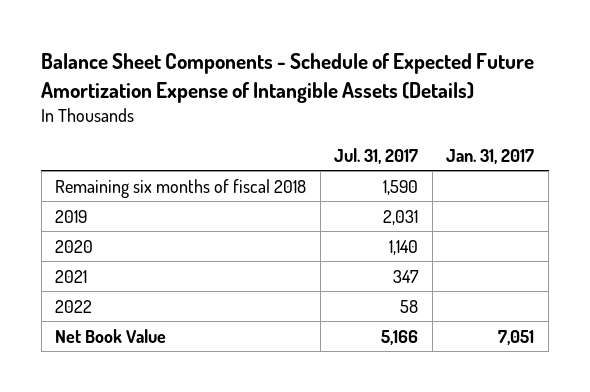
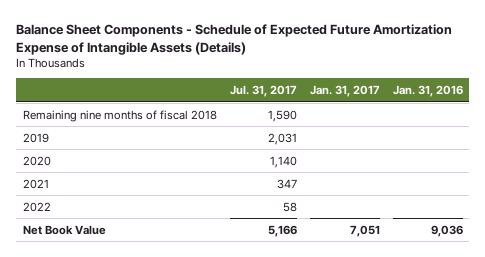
- | Jul. 31, 2017 | Jan. 31, 2017
+ | Jul. 31, 2017 | Jan. 31, 2017 | Jan. 31, 2016
- Remaining six months of fiscal 2018 | 1,590 |
+ Remaining nine months of fiscal 2018 | 1,590 | |

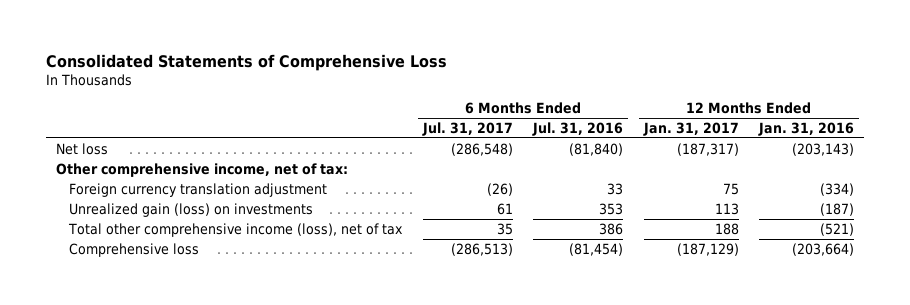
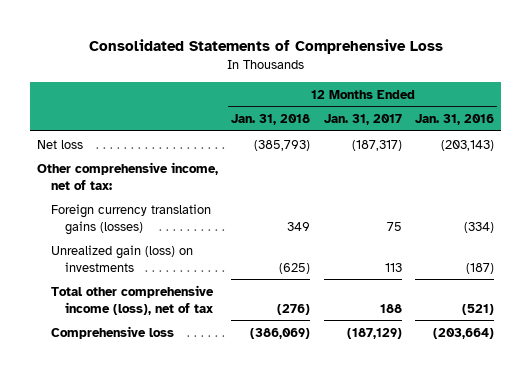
- | 6 Months Ended Jul. 31, 2017 | 6 Months Ended Jul. 31, 2016 | 12 Months Ended Jan. 31, 2017 | 12 Months Ended Jan. 31, 2016
+ | 12 Months Ended Jan. 31, 2018 | 12 Months Ended Jan. 31, 2017 | 12 Months Ended Jan. 31, 2016
- Foreign currency translation adjustment | (26) | 33 | 75 | (334)
+ Foreign currency translation gains (losses) | 349 | 75 | (334)

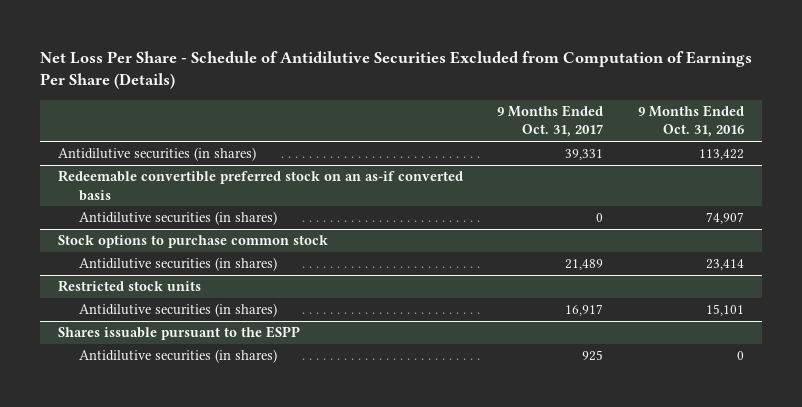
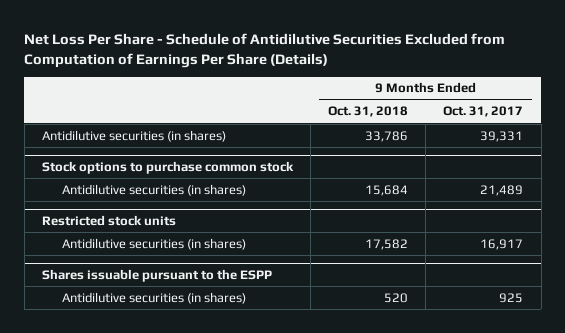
- | 9 Months Ended Oct. 31, 2017 | 9 Months Ended Oct. 31, 2016
+ | 9 Months Ended Oct. 31, 2018 | 9 Months Ended Oct. 31, 2017
- Redeemable convertible preferred stock on an as-if converted basis
- Antidilutive securities (in shares) | 0 | 74,907

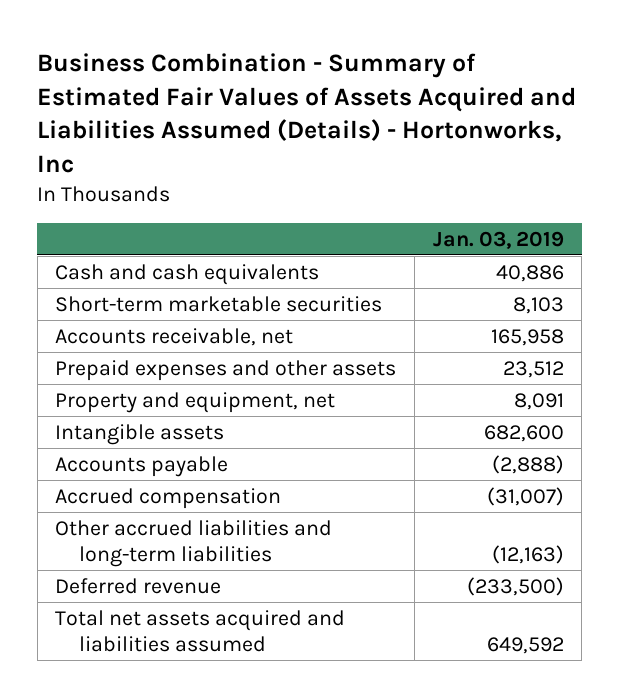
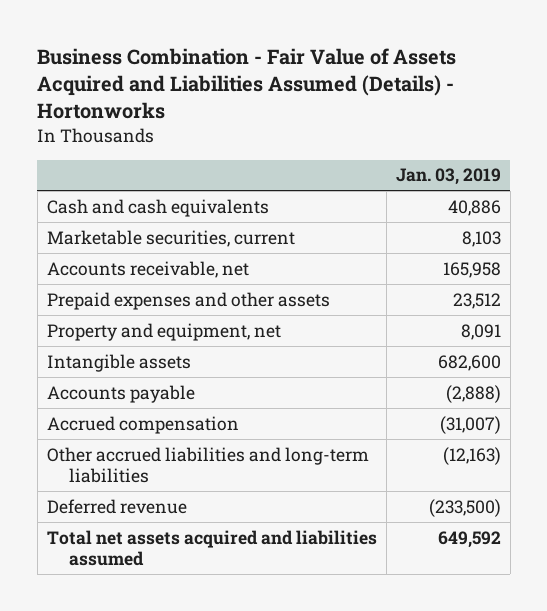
- Business Combination - Summary of Estimated Fair Values of Assets Acquired and Liabilities Assumed (Details) - Hortonworks, Inc
+ Business Combination - Fair Value of Assets Acquired and Liabilities Assumed (Details) - Hortonworks
- Short-term marketable securities | 8,103
+ Marketable securities, current | 8,103

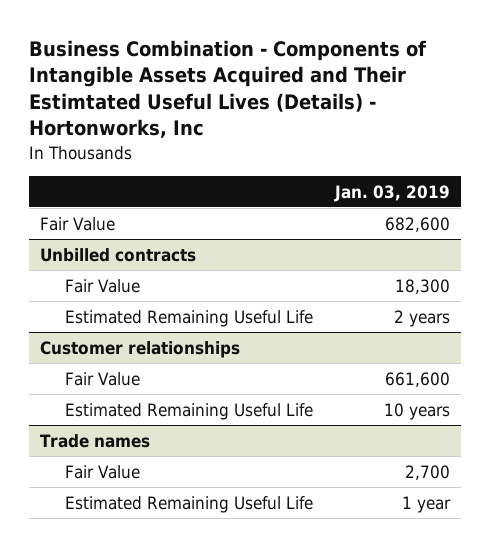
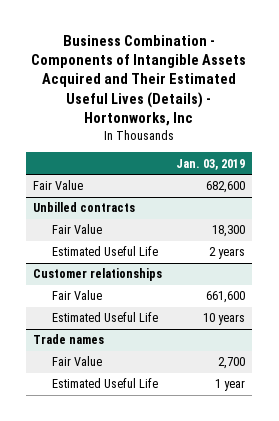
- Business Combination - Components of Intangible Assets Acquired and Their Estimtated Useful Lives (Details) - Hortonworks, Inc
+ Business Combination - Components of Intangible Assets Acquired and Their Estimated Useful Lives (Details) - Hortonworks, Inc
@ Unbilled contracts
- Estimated Remaining Useful Life | 2 years
+ Estimated Useful Life | 2 years
@ Customer relationships
- Estimated Remaining Useful Life | 10 years
+ Estimated Useful Life | 10 years
@ Trade names
- Estimated Remaining Useful Life | 1 year
+ Estimated Useful Life | 1 year

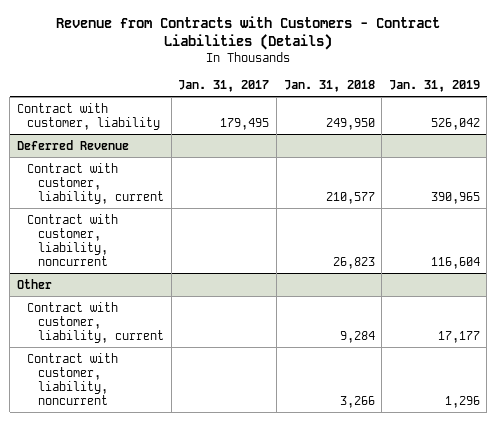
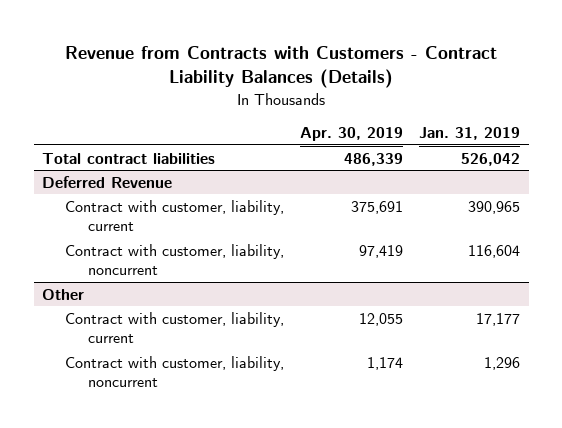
- Revenue from Contracts with Customers - Contract Liabilities (Details)
+ Revenue from Contracts with Customers - Contract Liability Balances (Details)
- | Jan. 31, 2017 | Jan. 31, 2018 | Jan. 31, 2019
+ | Apr. 30, 2019 | Jan. 31, 2019
- Contract with customer, liability | 179,495 | 249,950 | 526,042
+ Total contract liabilities | 486,339 | 526,042

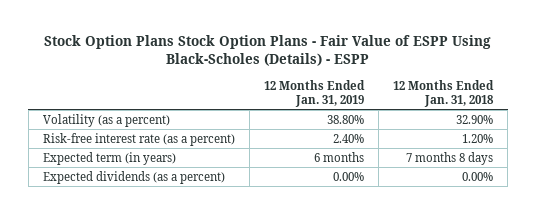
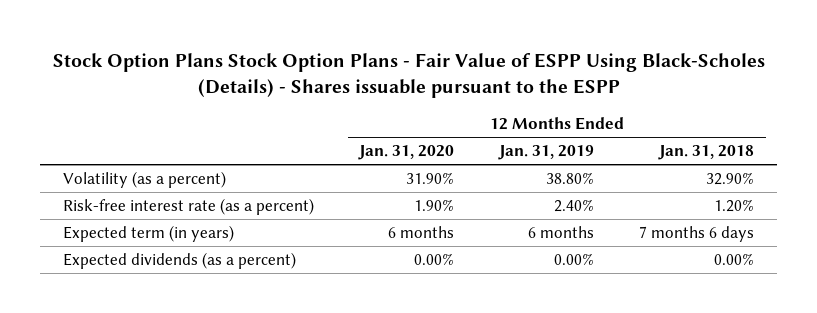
- Stock Option Plans Stock Option Plans - Fair Value of ESPP Using Black-Scholes (Details) - ESPP
+ Stock Option Plans Stock Option Plans - Fair Value of ESPP Using Black-Scholes (Details) - Shares issuable pursuant to the ESPP
- | 12 Months Ended Jan. 31, 2019 | 12 Months Ended Jan. 31, 2018
+ | 12 Months Ended Jan. 31, 2020 | 12 Months Ended Jan. 31, 2019 | 12 Months Ended Jan. 31, 2018
- Expected term (in years) | 6 months | 7 months 8 days
+ Expected term (in years) | 6 months | 6 months | 7 months 6 days

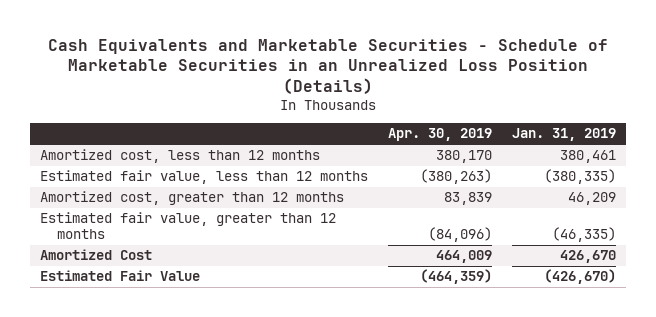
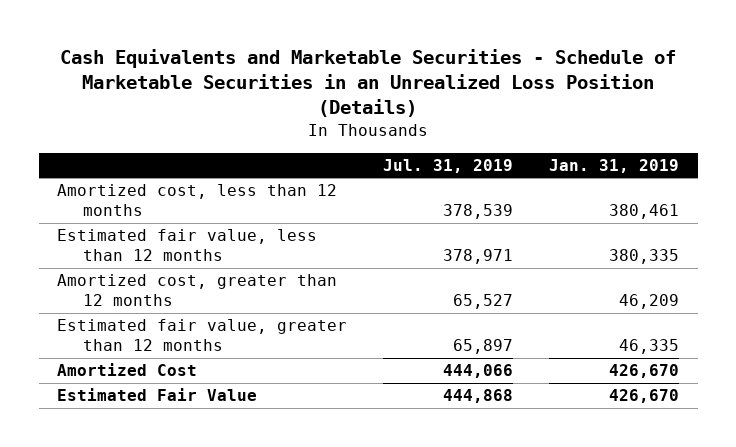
- | Apr. 30, 2019 | Jan. 31, 2019
+ | Jul. 31, 2019 | Jan. 31, 2019
- Estimated fair value, less than 12 months | (380,263) | (380,335)
+ Estimated fair value, less than 12 months | 378,971 | 380,335
- Estimated fair value, greater than 12 months | (84,096) | (46,335)
+ Estimated fair value, greater than 12 months | 65,897 | 46,335
- Estimated Fair Value | (464,359) | (426,670)
+ Estimated Fair Value | 444,868 | 426,670

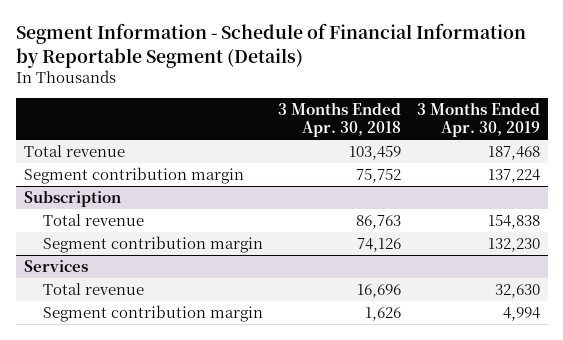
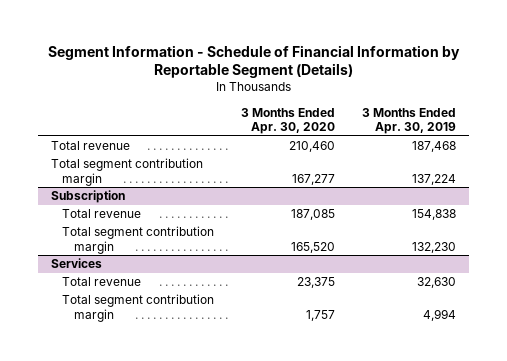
- | 3 Months Ended Apr. 30, 2018 | 3 Months Ended Apr. 30, 2019
+ | 3 Months Ended Apr. 30, 2020 | 3 Months Ended Apr. 30, 2019
- Segment contribution margin | 75,752 | 137,224
+ Total segment contribution margin | 167,277 | 137,224
@ Subscription
- Segment contribution margin | 74,126 | 132,230
+ Total segment contribution margin | 165,520 | 132,230
@ Services
- Segment contribution margin | 1,626 | 4,994
+ Total segment contribution margin | 1,757 | 4,994

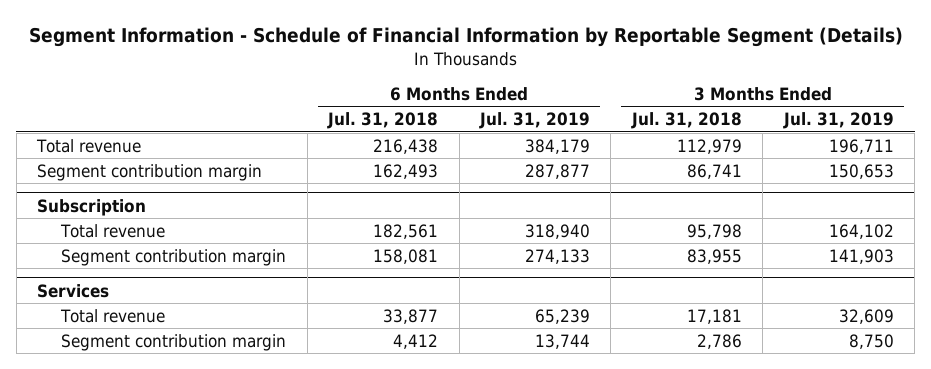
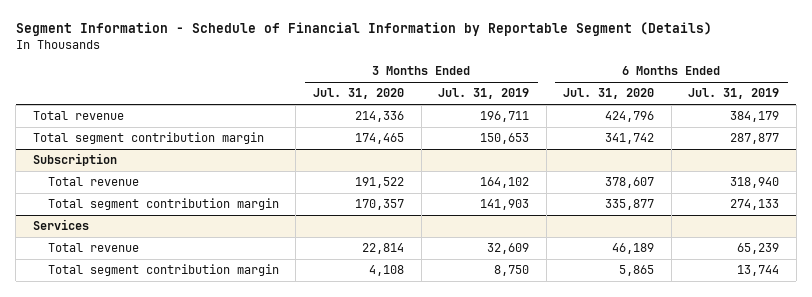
- | 6 Months Ended Jul. 31, 2018 | 6 Months Ended Jul. 31, 2019 | 3 Months Ended Jul. 31, 2018 | 3 Months Ended Jul. 31, 2019
+ | 3 Months Ended Jul. 31, 2020 | 3 Months Ended Jul. 31, 2019 | 6 Months Ended Jul. 31, 2020 | 6 Months Ended Jul. 31, 2019
- Segment contribution margin | 162,493 | 287,877 | 86,741 | 150,653
+ Total segment contribution margin | 174,465 | 150,653 | 341,742 | 287,877
@ Subscription
- Segment contribution margin | 158,081 | 274,133 | 83,955 | 141,903
+ Total segment contribution margin | 170,357 | 141,903 | 335,877 | 274,133
@ Services
- Segment contribution margin | 4,412 | 13,744 | 2,786 | 8,750
+ Total segment contribution margin | 4,108 | 8,750 | 5,865 | 13,744

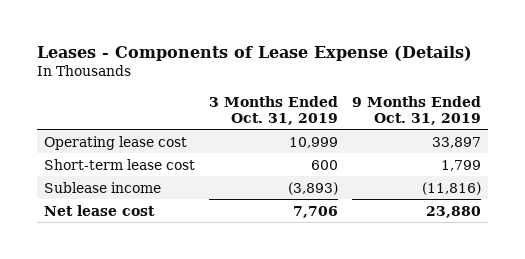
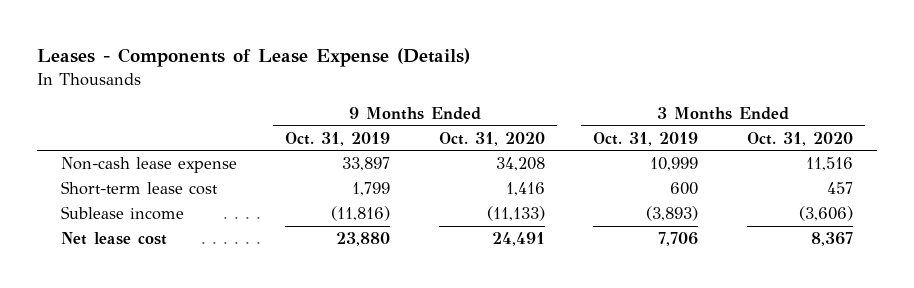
- | 3 Months Ended Oct. 31, 2019 | 9 Months Ended Oct. 31, 2019
+ | 9 Months Ended Oct. 31, 2019 | 9 Months Ended Oct. 31, 2020 | 3 Months Ended Oct. 31, 2019 | 3 Months Ended Oct. 31, 2020
- Operating lease cost | 10,999 | 33,897
+ Non-cash lease expense | 33,897 | 34,208 | 10,999 | 11,516

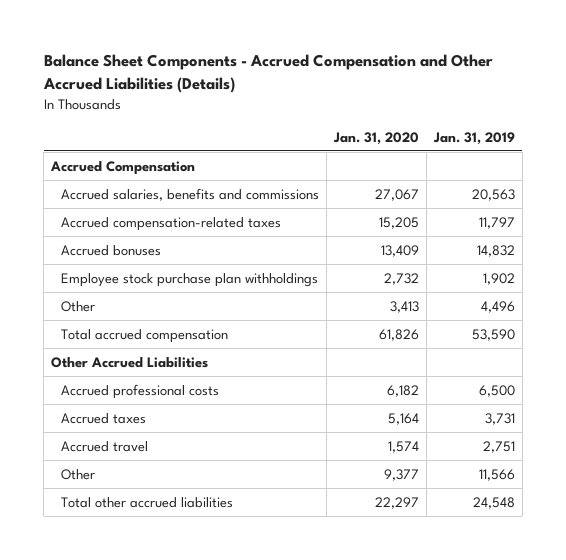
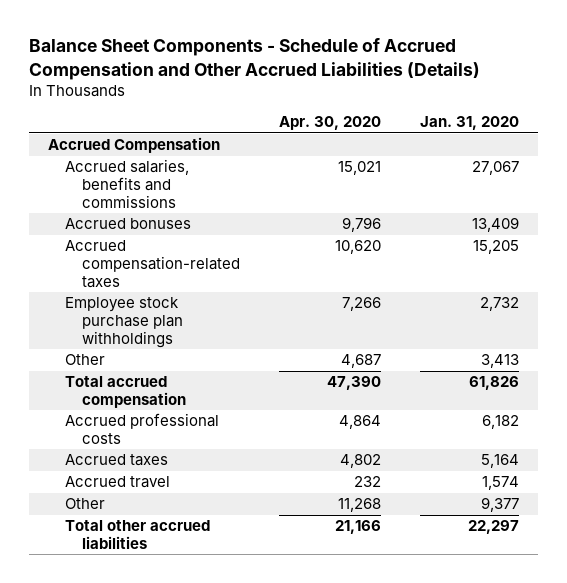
- Balance Sheet Components - Accrued Compensation and Other Accrued Liabilities (Details)
+ Balance Sheet Components - Schedule of Accrued Compensation and Other Accrued Liabilities (Details)
- | Jan. 31, 2020 | Jan. 31, 2019
+ | Apr. 30, 2020 | Jan. 31, 2020
moved down: Accrued compensation-related taxes | 10,620 | 15,205
- Other Accrued Liabilities

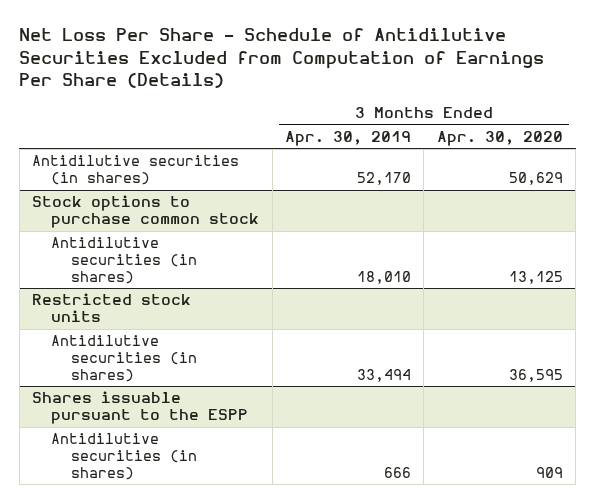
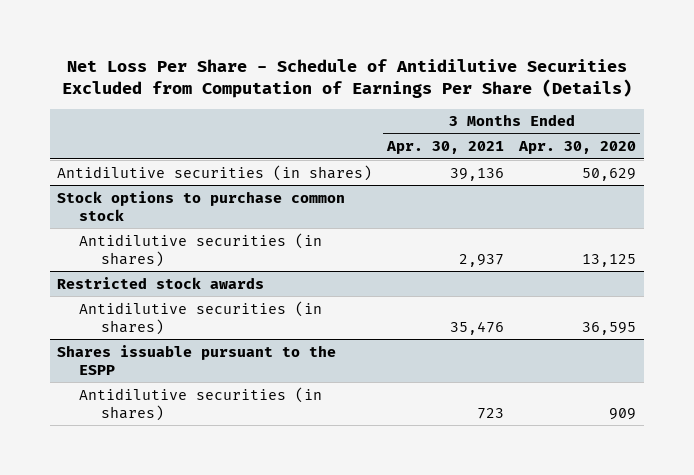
- | 3 Months Ended Apr. 30, 2019 | 3 Months Ended Apr. 30, 2020
+ | 3 Months Ended Apr. 30, 2021 | 3 Months Ended Apr. 30, 2020
- Restricted stock units
+ Restricted stock awards

